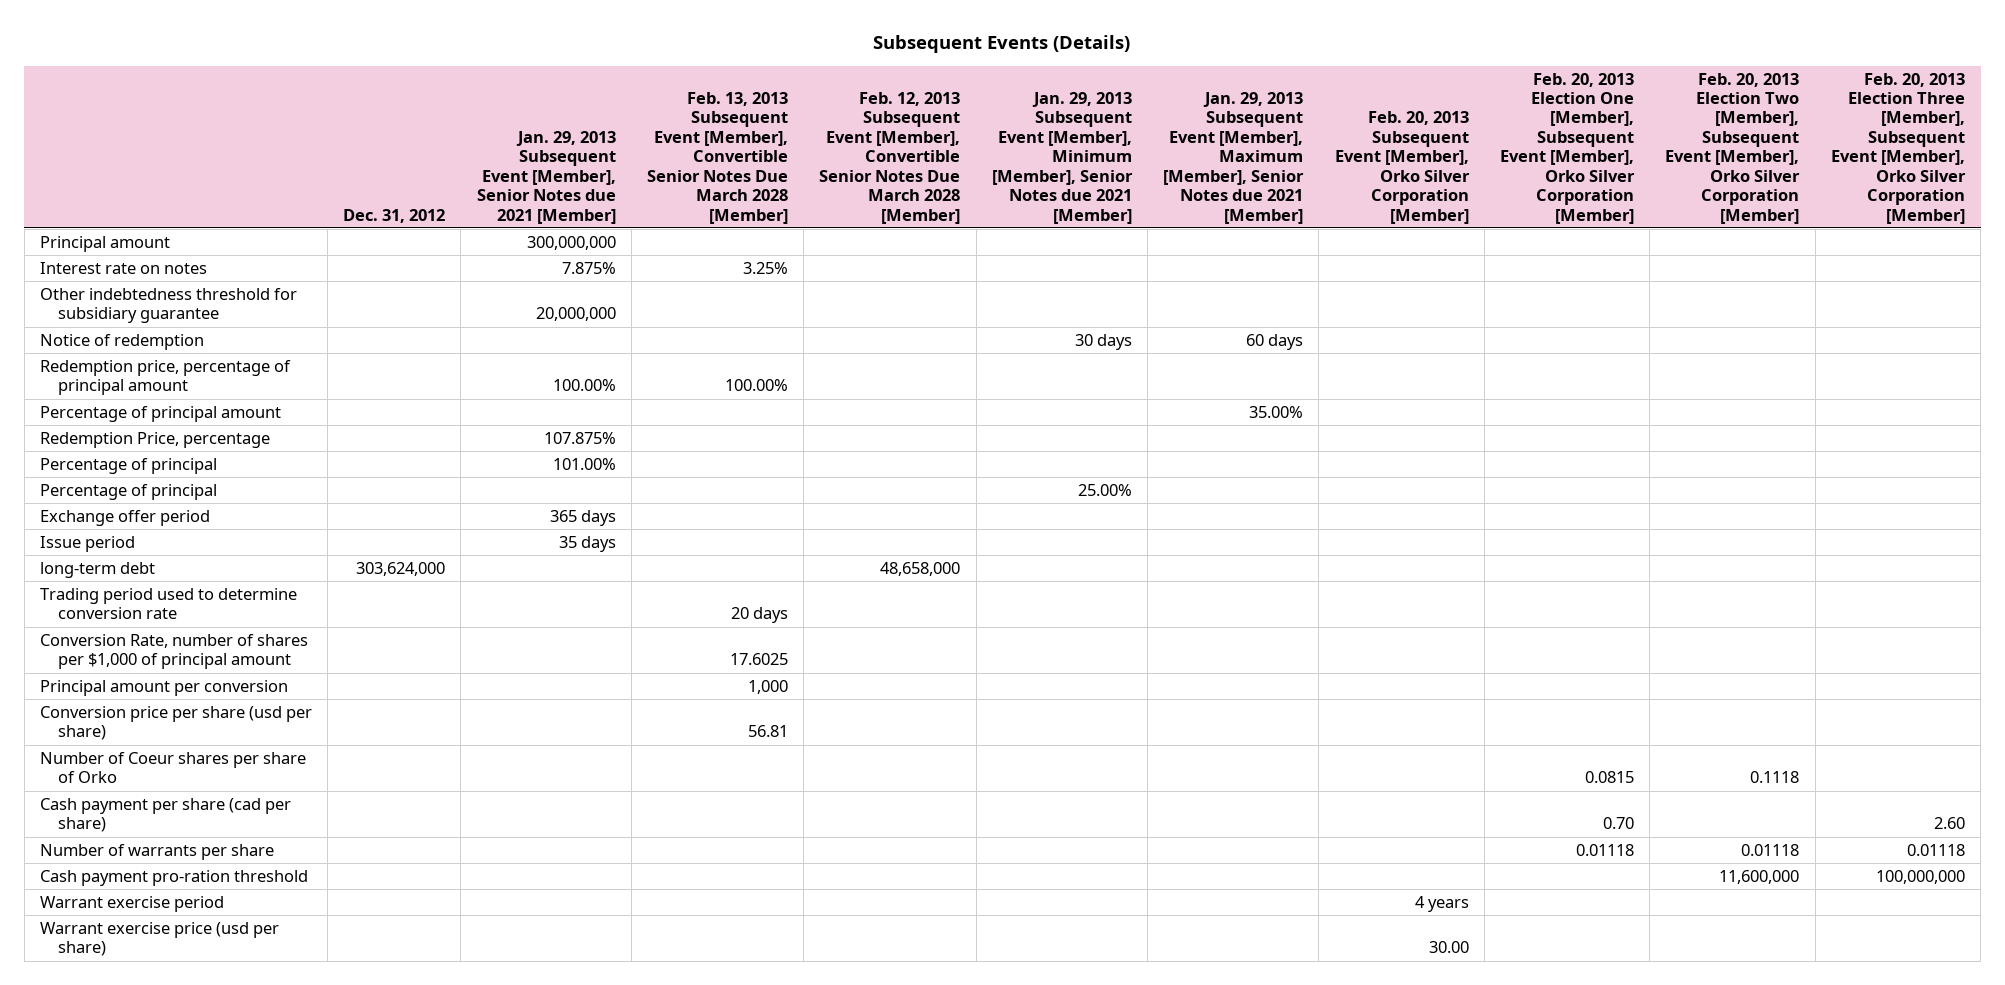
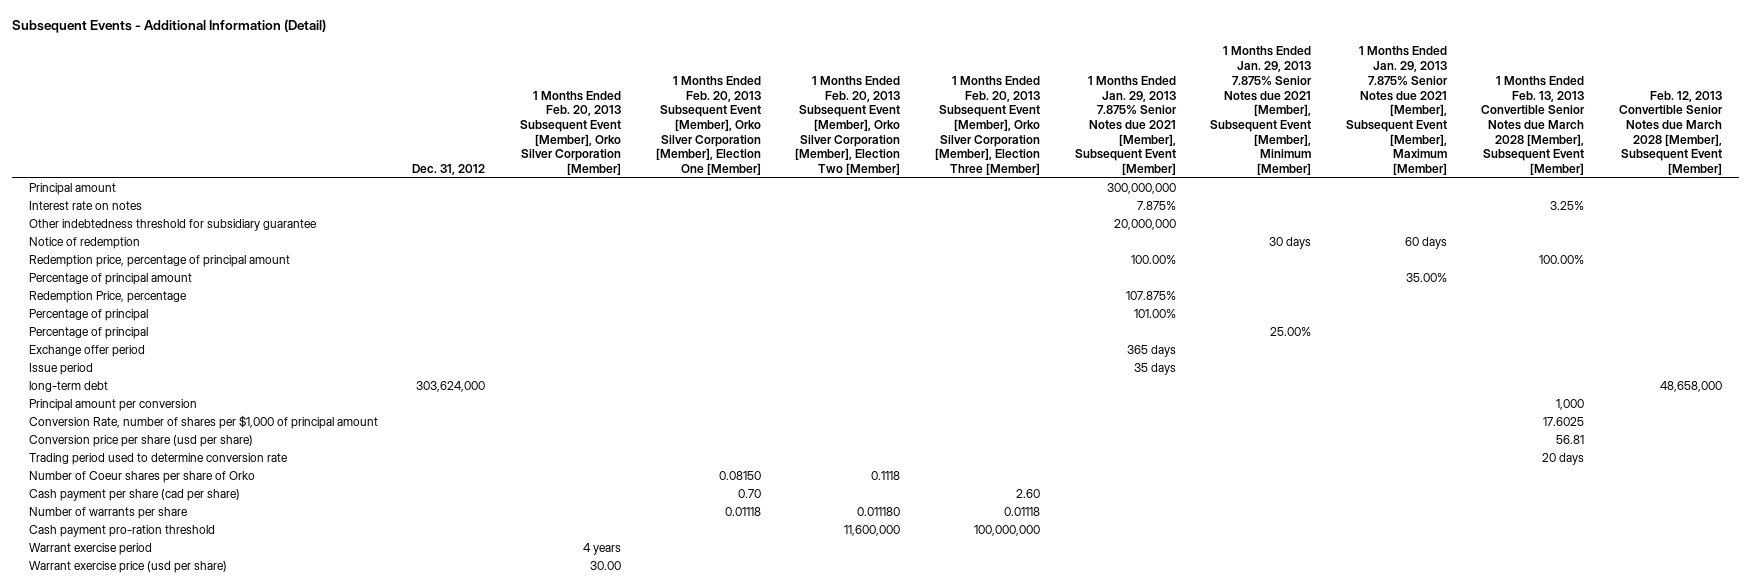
- Subsequent Events (Details)
+ Subsequent Events - Additional Information (Detail)
- | Dec. 31, 2012 | Jan. 29, 2013 Subsequent Event [Member], Senior Notes due 2021 [Member] | Feb. 13, 2013 Subsequent Event [Member], Convertible Senior Notes Due March 2028 [Member] | Feb. 12, 2013 Subsequent Event [Member], Convertible Senior Notes Due March 2028 [Member] | Jan. 29, 2013 Subsequent Event [Member], Minimum [Member], Senior Notes due 2021 [Member] | Jan. 29, 2013 Subsequent Event [Member], Maximum [Member], Senior Notes due 2021 [Member] | Feb. 20, 2013 Subsequent Event [Member], Orko Silver Corporation [Member] | Feb. 20, 2013 Election One [Member], Subsequent Event [Member], Orko Silver Corporation [Member] | Feb. 20, 2013 Election Two [Member], Subsequent Event [Member], Orko Silver Corporation [Member] | Feb. 20, 2013 Election Three [Member], Subsequent Event [Member], Orko Silver Corporation [Member]
+ | Dec. 31, 2012 | 1 Months Ended Feb. 20, 2013 Subsequent Event [Member], Orko Silver Corporation [Member] | 1 Months Ended Feb. 20, 2013 Subsequent Event [Member], Orko Silver Corporation [Member], Election One [Member] | 1 Months Ended Feb. 20, 2013 Subsequent Event [Member], Orko Silver Corporation [Member], Election Two [Member] | 1 Months Ended Feb. 20, 2013 Subsequent Event [Member], Orko Silver Corporation [Member], Election Three [Member] | 1 Months Ended Jan. 29, 2013 7.875% Senior Notes due 2021 [Member], Subsequent Event [Member] | 1 Months Ended Jan. 29, 2013 7.875% Senior Notes due 2021 [Member], Subsequent Event [Member], Minimum [Member] | 1 Months Ended Jan. 29, 2013 7.875% Senior Notes due 2021 [Member], Subsequent Event [Member], Maximum [Member] | 1 Months Ended Feb. 13, 2013 Convertible Senior Notes due March 2028 [Member], Subsequent Event [Member] | Feb. 12, 2013 Convertible Senior Notes due March 2028 [Member], Subsequent Event [Member]
moved down: Conversion Rate, number of shares per $1,000 of principal amount | | | | | | | | | 17.6025 |
moved down: Trading period used to determine conversion rate | | | | | | | | | 20 days |

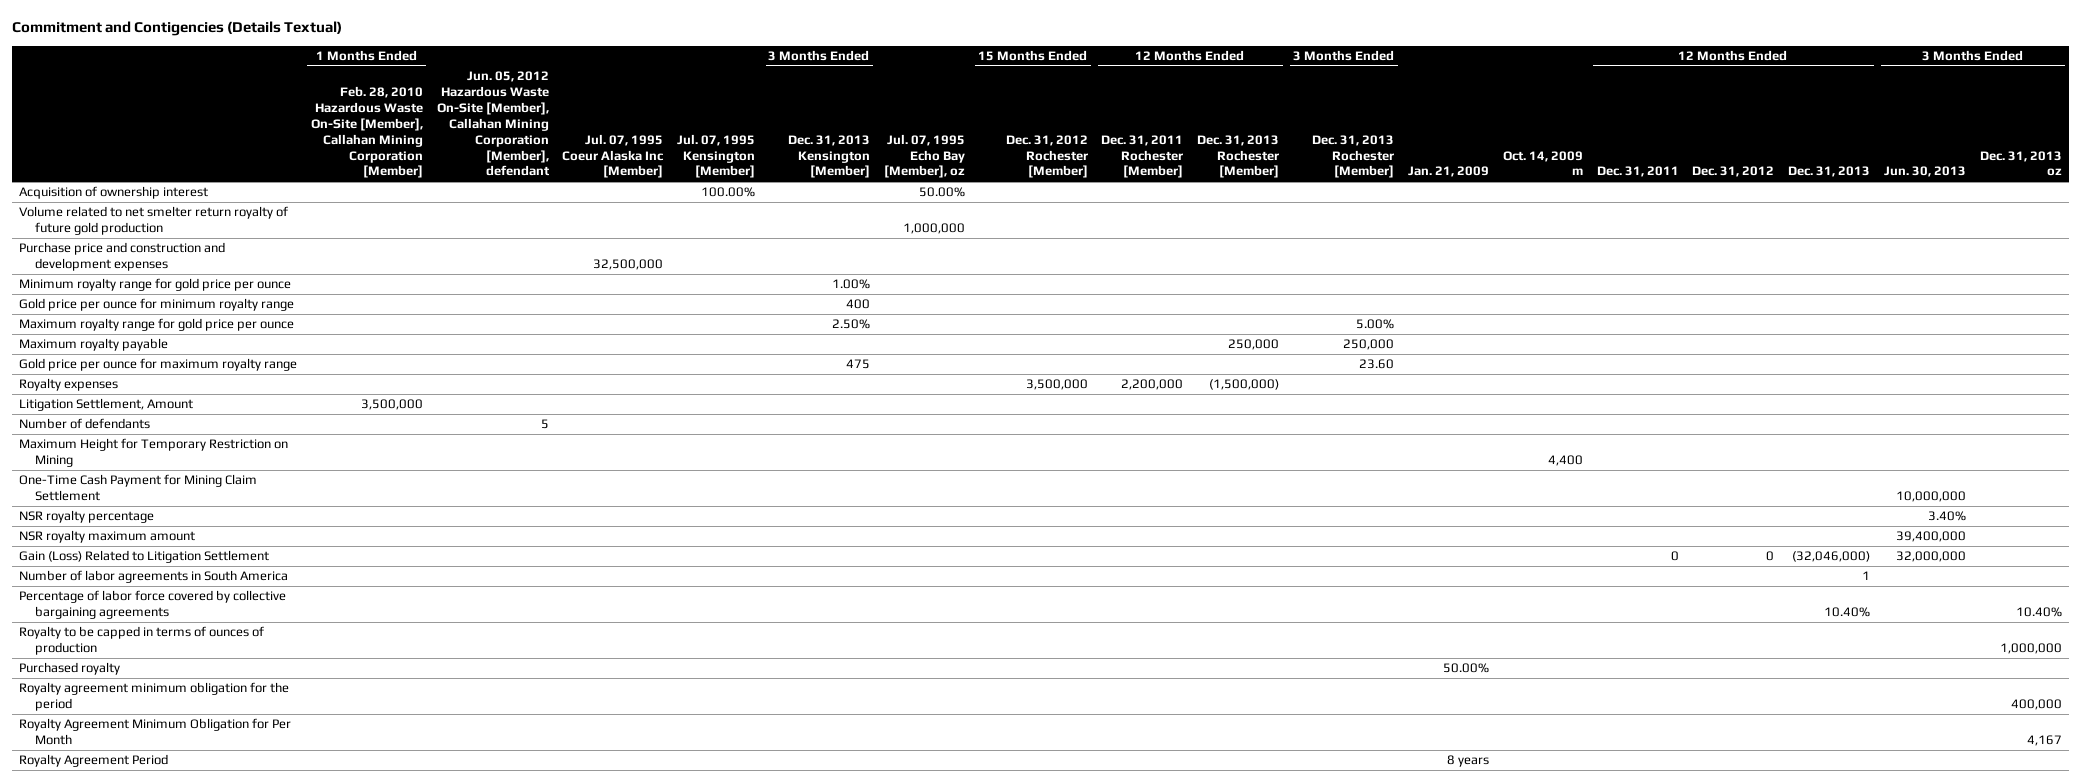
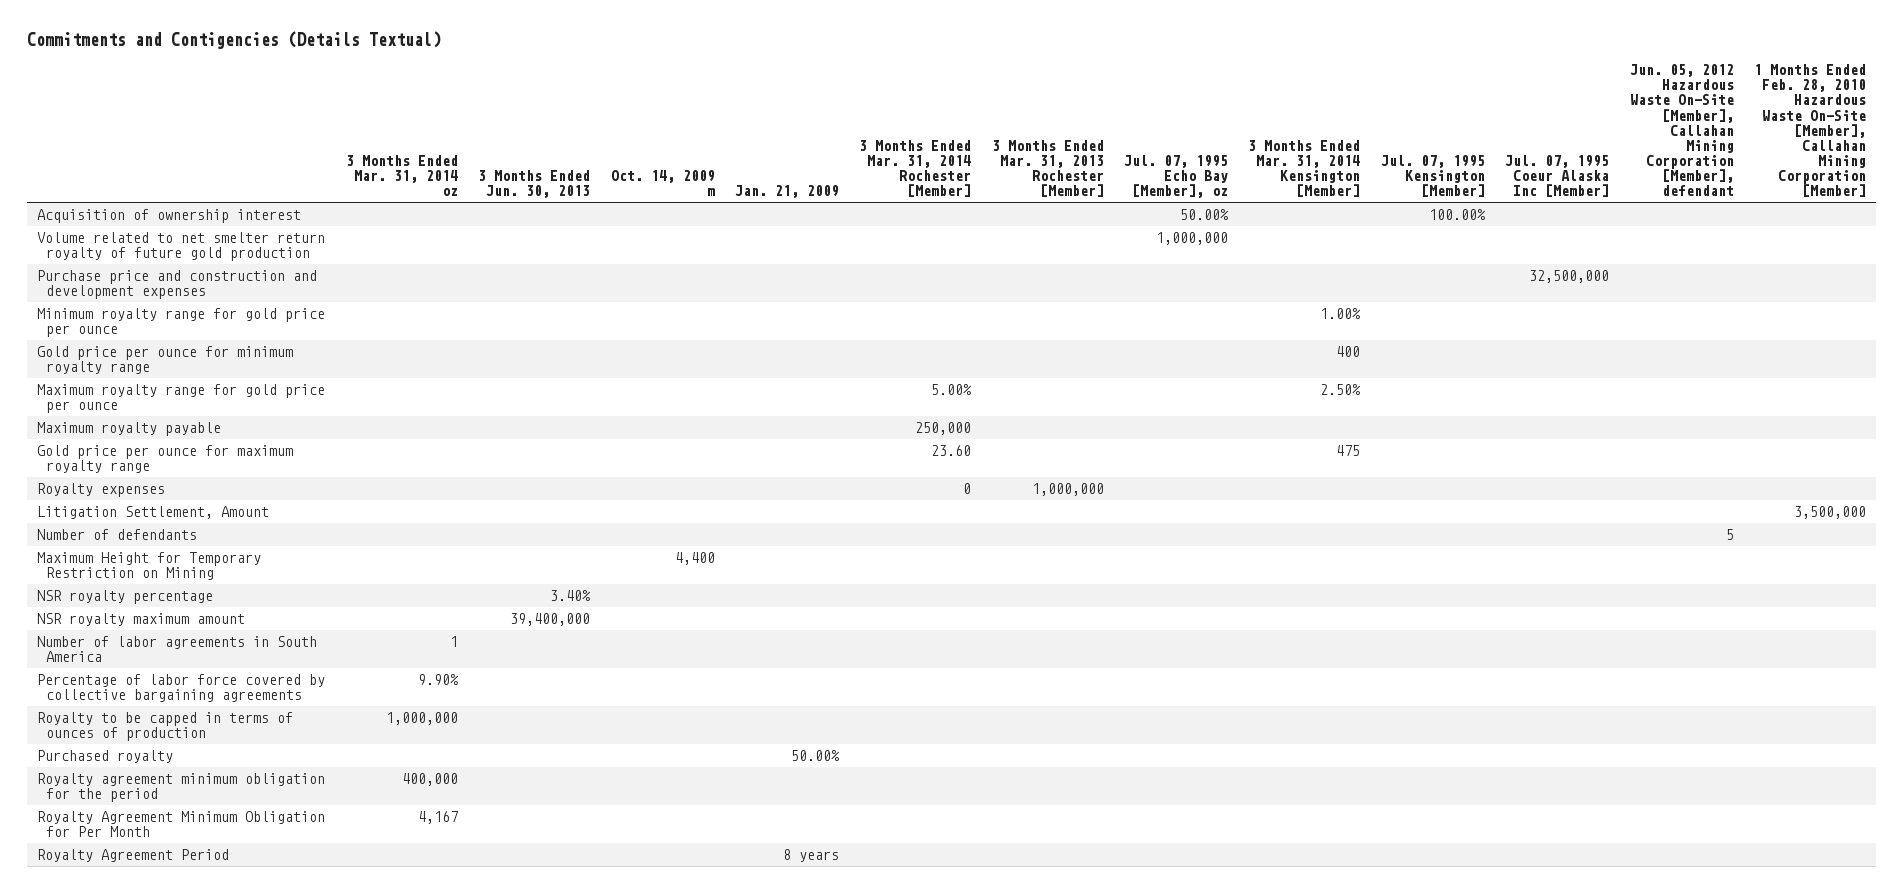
- Commitment and Contigencies (Details Textual)
+ Commitments and Contigencies (Details Textual)
- | 1 Months Ended Feb. 28, 2010 Hazardous Waste On-Site [Member], Callahan Mining Corporation [Member] | Jun. 05, 2012 Hazardous Waste On-Site [Member], Callahan Mining Corporation [Member], defendant | Jul. 07, 1995 Coeur Alaska Inc [Member] | Jul. 07, 1995 Kensington [Member] | 3 Months Ended Dec. 31, 2013 Kensington [Member] | Jul. 07, 1995 Echo Bay [Member], oz | 15 Months Ended Dec. 31, 2012 Rochester [Member] | 12 Months Ended Dec. 31, 2011 Rochester [Member] | 12 Months Ended Dec. 31, 2013 Rochester [Member] | 3 Months Ended Dec. 31, 2013 Rochester [Member] | Jan. 21, 2009 | Oct. 14, 2009 m | 12 Months Ended Dec. 31, 2011 | 12 Months Ended Dec. 31, 2012 | 12 Months Ended Dec. 31, 2013 | 3 Months Ended Jun. 30, 2013 | 3 Months Ended Dec. 31, 2013 oz
+ | 3 Months Ended Mar. 31, 2014 oz | 3 Months Ended Jun. 30, 2013 | Oct. 14, 2009 m | Jan. 21, 2009 | 3 Months Ended Mar. 31, 2014 Rochester [Member] | 3 Months Ended Mar. 31, 2013 Rochester [Member] | Jul. 07, 1995 Echo Bay [Member], oz | 3 Months Ended Mar. 31, 2014 Kensington [Member] | Jul. 07, 1995 Kensington [Member] | Jul. 07, 1995 Coeur Alaska Inc [Member] | Jun. 05, 2012 Hazardous Waste On-Site [Member], Callahan Mining Corporation [Member], defendant | 1 Months Ended Feb. 28, 2010 Hazardous Waste On-Site [Member], Callahan Mining Corporation [Member]
- One-Time Cash Payment for Mining Claim Settlement | | | | | | | | | | | | | | | | 10,000,000 |
- Gain (Loss) Related to Litigation Settlement | | | | | | | | | | | | | 0 | 0 | (32,046,000) | 32,000,000 |

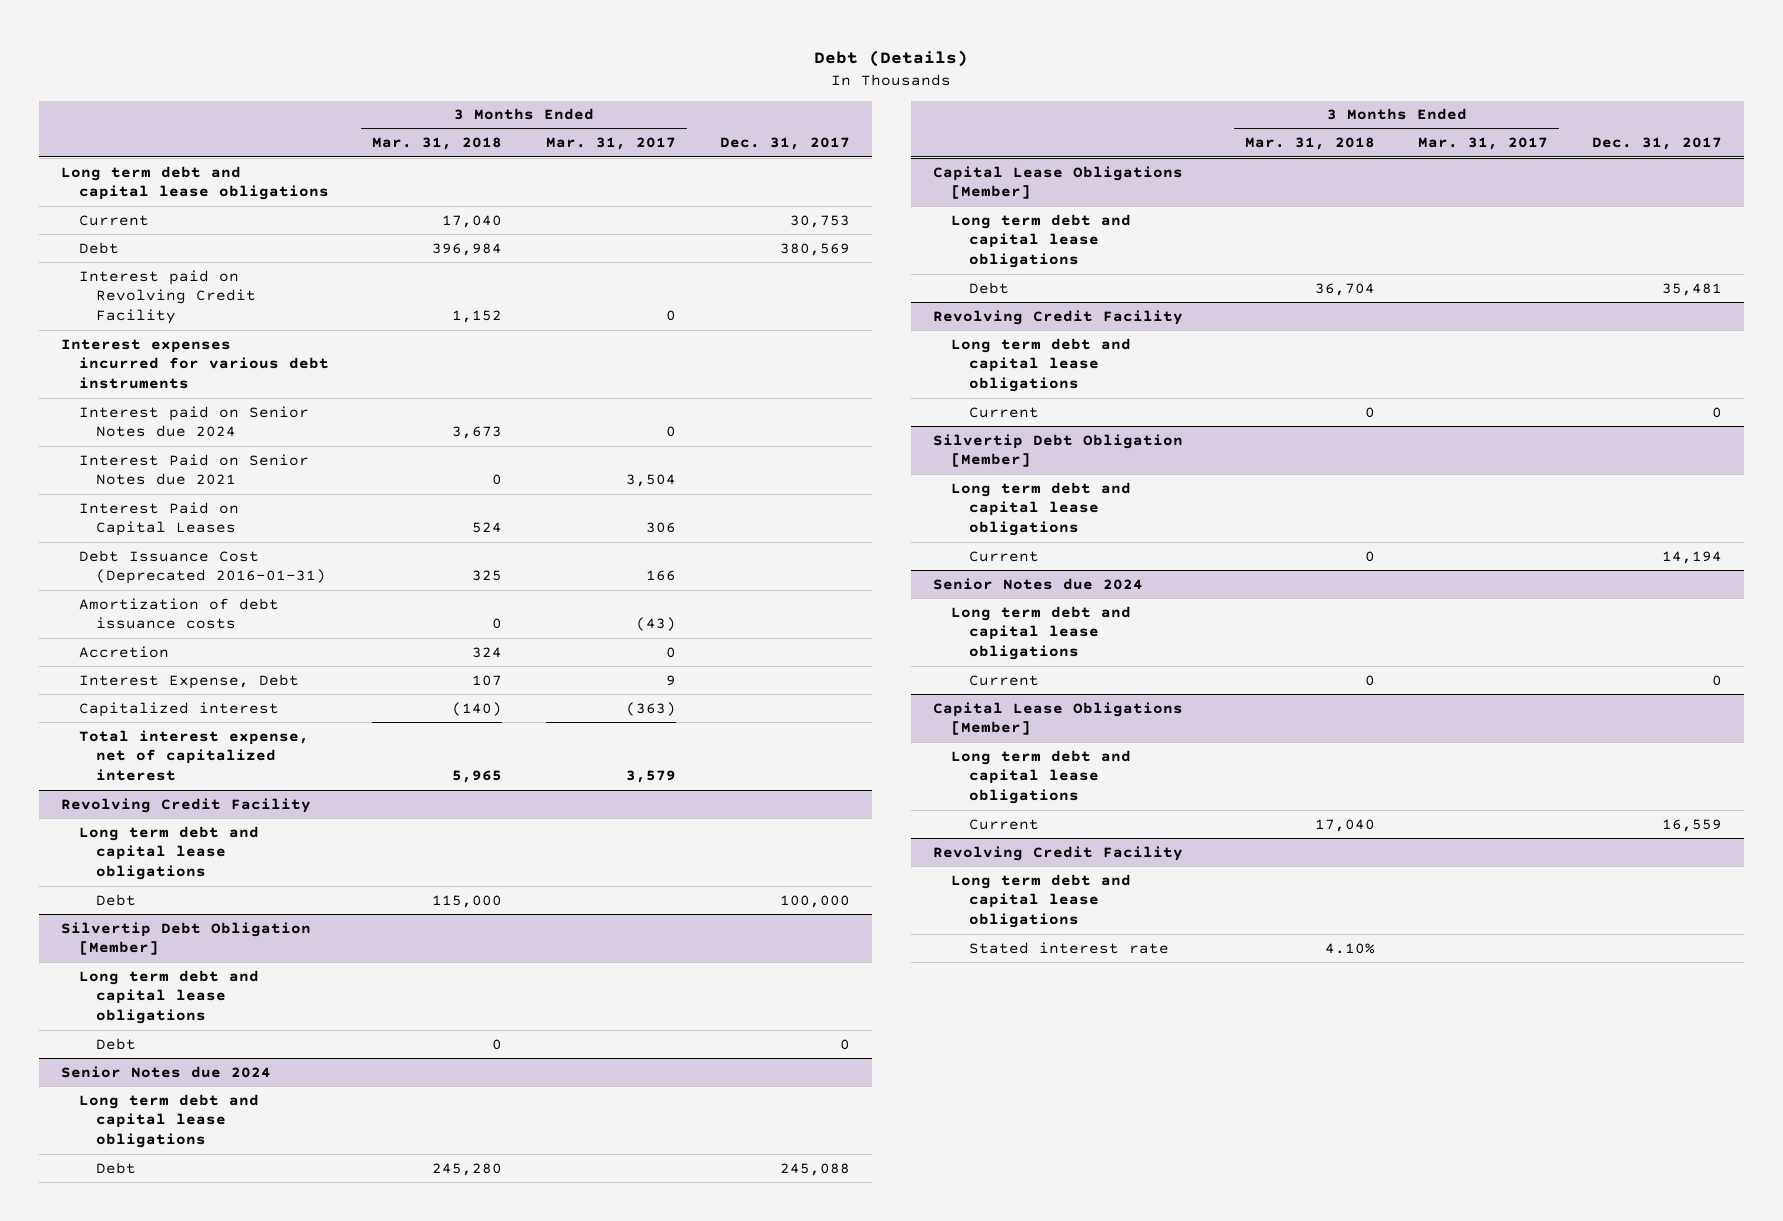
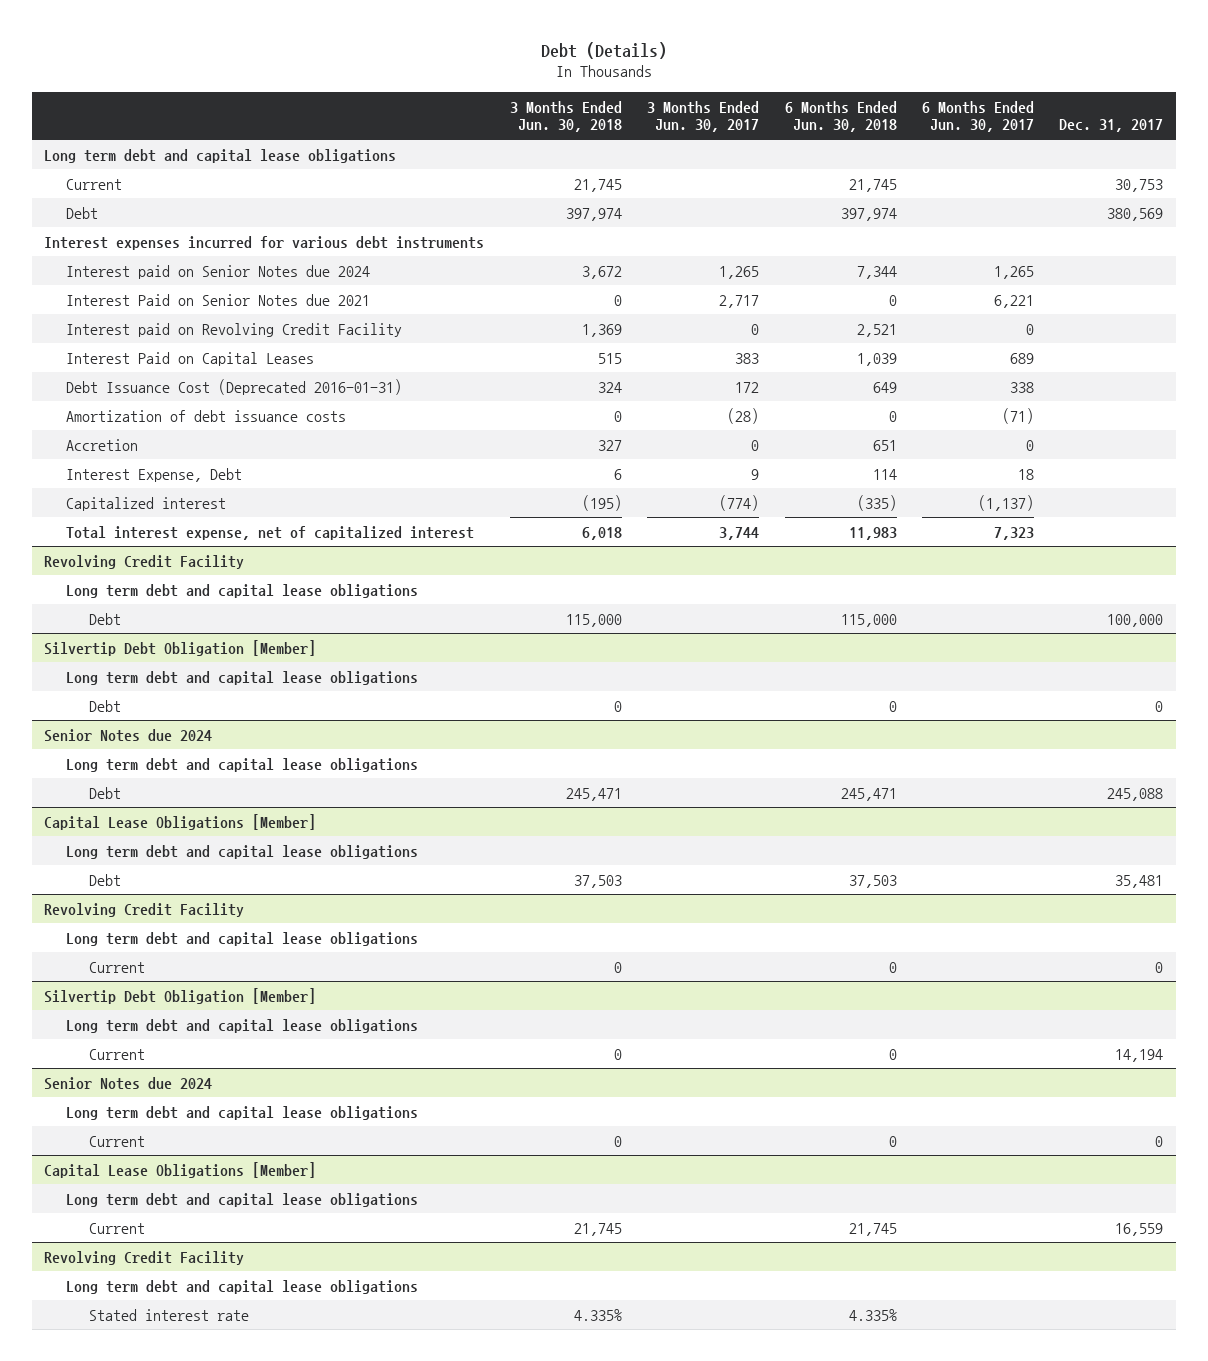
- | 3 Months Ended Mar. 31, 2018 | 3 Months Ended Mar. 31, 2017 | Dec. 31, 2017
+ | 3 Months Ended Jun. 30, 2018 | 3 Months Ended Jun. 30, 2017 | 6 Months Ended Jun. 30, 2018 | 6 Months Ended Jun. 30, 2017 | Dec. 31, 2017
moved down: Interest paid on Revolving Credit Facility | 1,369 | 0 | 2,521 | 0 |

